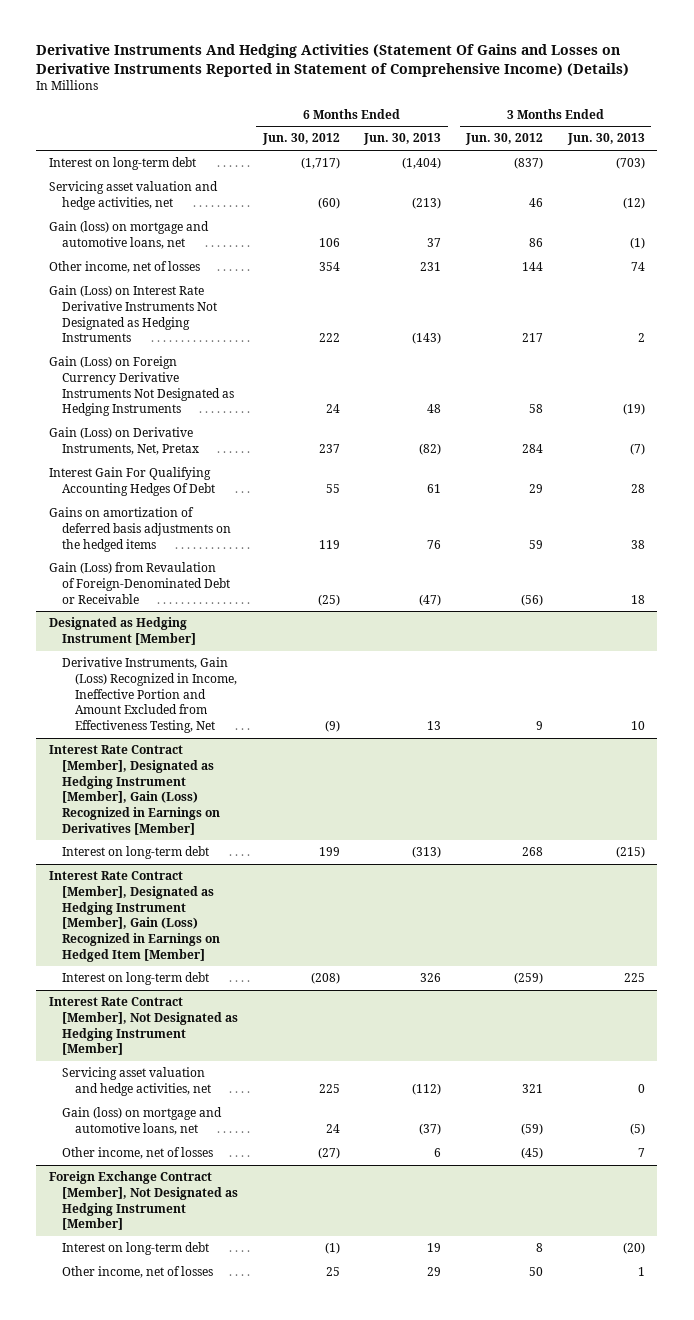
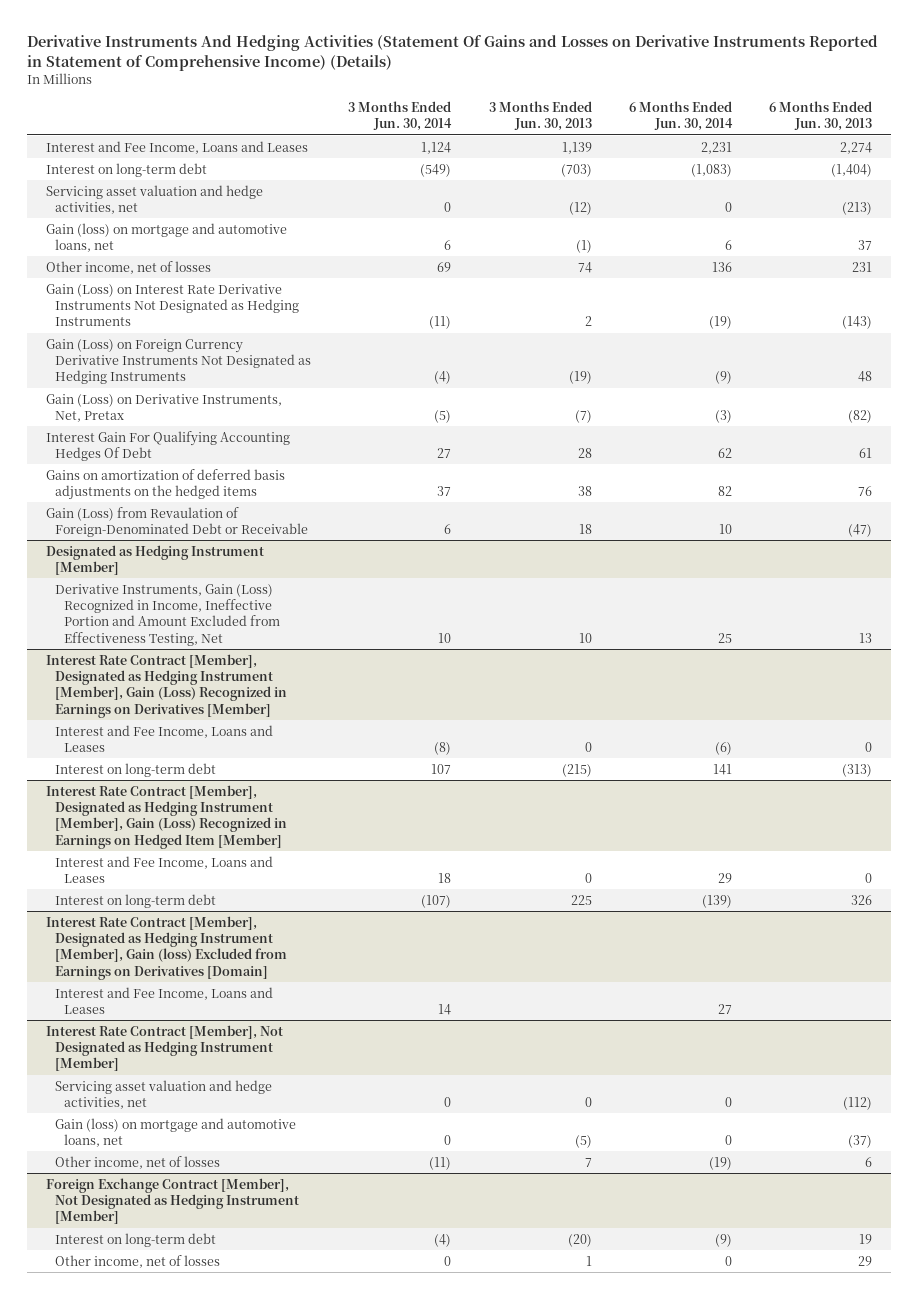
- | 6 Months Ended Jun. 30, 2012 | 6 Months Ended Jun. 30, 2013 | 3 Months Ended Jun. 30, 2012 | 3 Months Ended Jun. 30, 2013
+ | 3 Months Ended Jun. 30, 2014 | 3 Months Ended Jun. 30, 2013 | 6 Months Ended Jun. 30, 2014 | 6 Months Ended Jun. 30, 2013
+ Interest and Fee Income, Loans and Leases | 1,124 | 1,139 | 2,231 | 2,274
@ Interest Rate Contract [Member], Designated as Hedging Instrument [Member], Gain (Loss) Recognized in Earnings on Derivatives [Member]
+ Interest and Fee Income, Loans and Leases | (8) | 0 | (6) | 0
@ Interest Rate Contract [Member], Designated as Hedging Instrument [Member], Gain (Loss) Recognized in Earnings on Hedged Item [Member]
+ Interest and Fee Income, Loans and Leases | 18 | 0 | 29 | 0
+ Interest Rate Contract [Member], Designated as Hedging Instrument [Member], Gain (loss) Excluded from Earnings on Derivatives [Domain]
+ Interest and Fee Income, Loans and Leases | 14 | | 27 |

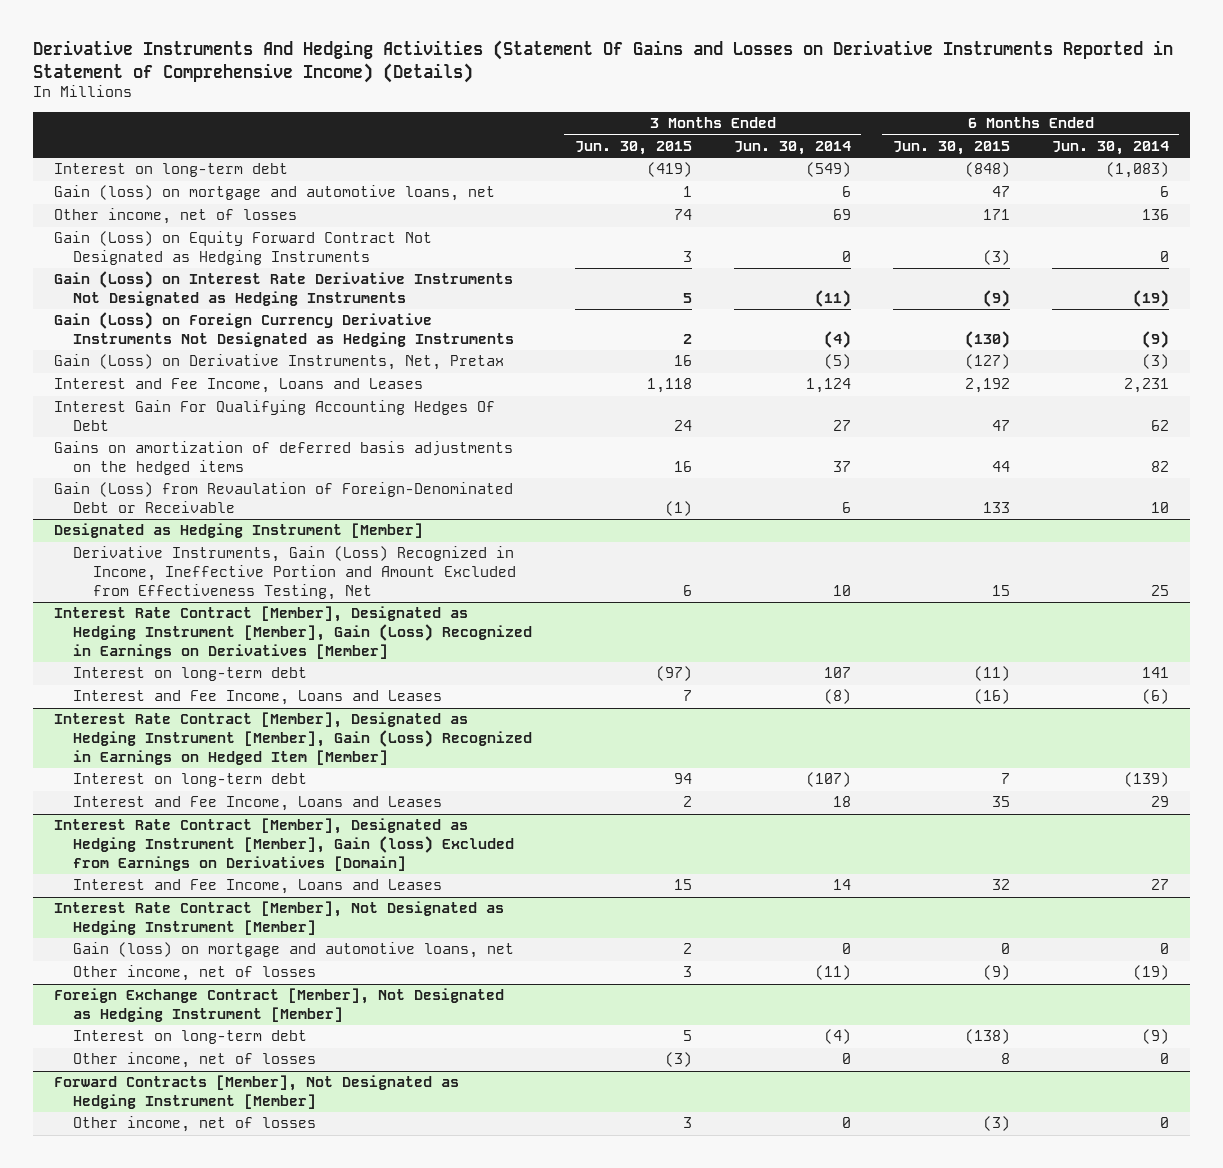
- | 3 Months Ended Jun. 30, 2014 | 3 Months Ended Jun. 30, 2013 | 6 Months Ended Jun. 30, 2014 | 6 Months Ended Jun. 30, 2013
+ | 3 Months Ended Jun. 30, 2015 | 3 Months Ended Jun. 30, 2014 | 6 Months Ended Jun. 30, 2015 | 6 Months Ended Jun. 30, 2014
- Servicing asset valuation and hedge activities, net | 0 | (12) | 0 | (213)
+ Gain (Loss) on Equity Forward Contract Not Designated as Hedging Instruments | 3 | 0 | (3) | 0
moved down: Interest and Fee Income, Loans and Leases | 1,118 | 1,124 | 2,192 | 2,231
@ Interest Rate Contract [Member], Designated as Hedging Instrument [Member], Gain (Loss) Recognized in Earnings on Derivatives [Member]
moved down: Interest and Fee Income, Loans and Leases | 7 | (8) | (16) | (6)
@ Interest Rate Contract [Member], Designated as Hedging Instrument [Member], Gain (Loss) Recognized in Earnings on Hedged Item [Member]
moved down: Interest and Fee Income, Loans and Leases | 2 | 18 | 35 | 29
@ Interest Rate Contract [Member], Not Designated as Hedging Instrument [Member]
- Servicing asset valuation and hedge activities, net | 0 | 0 | 0 | (112)
+ Forward Contracts [Member], Not Designated as Hedging Instrument [Member]
+ Other income, net of losses | 3 | 0 | (3) | 0

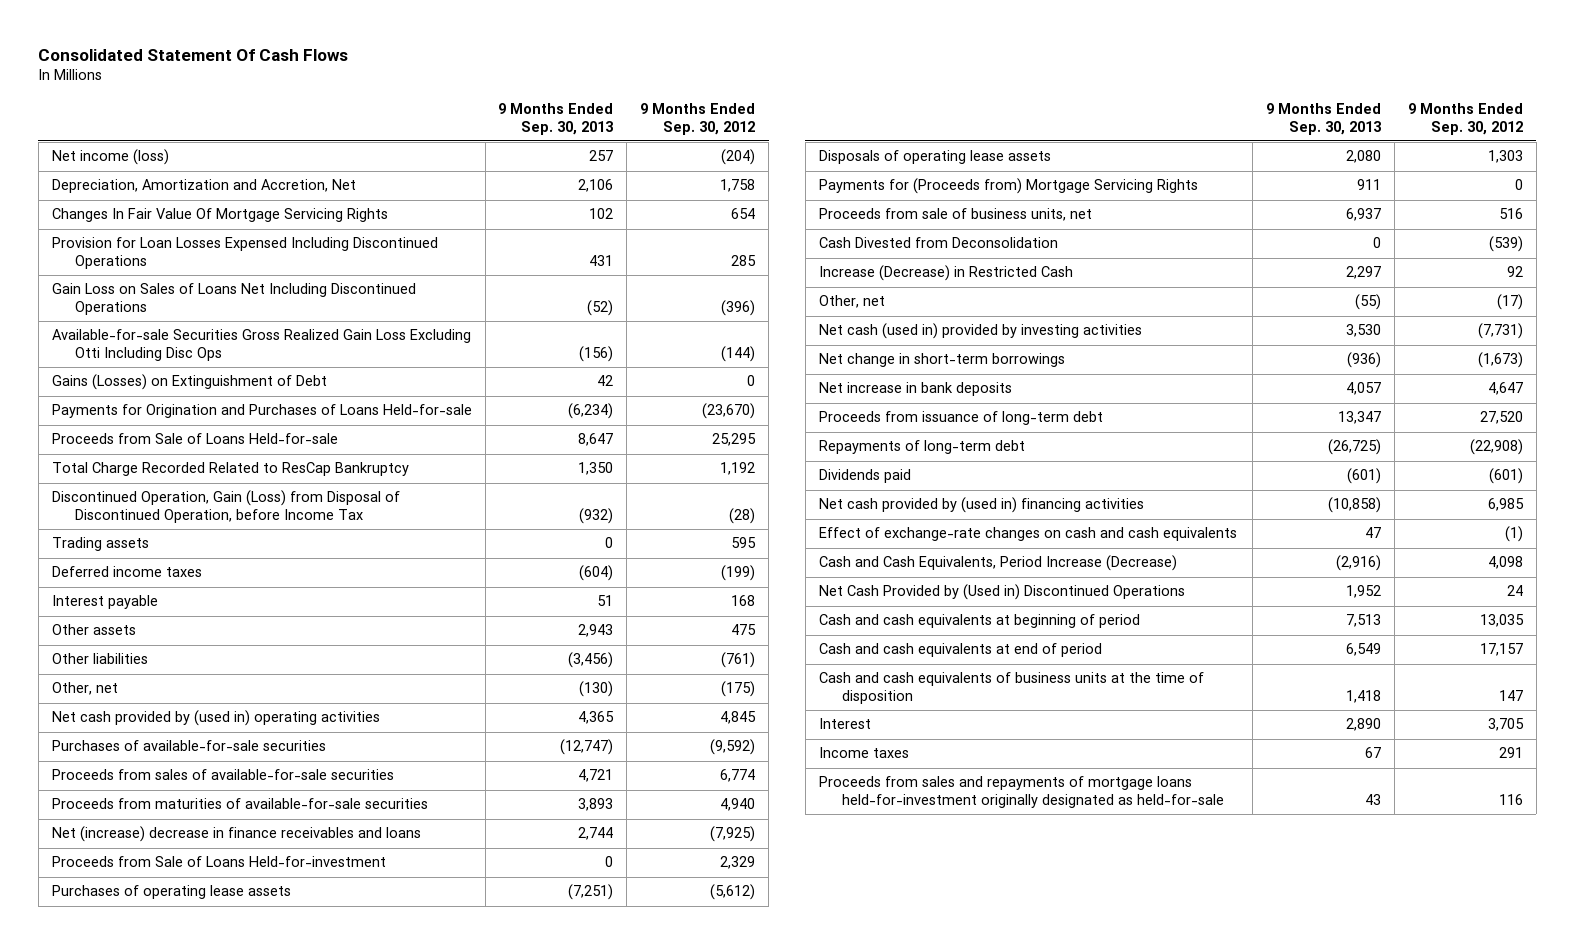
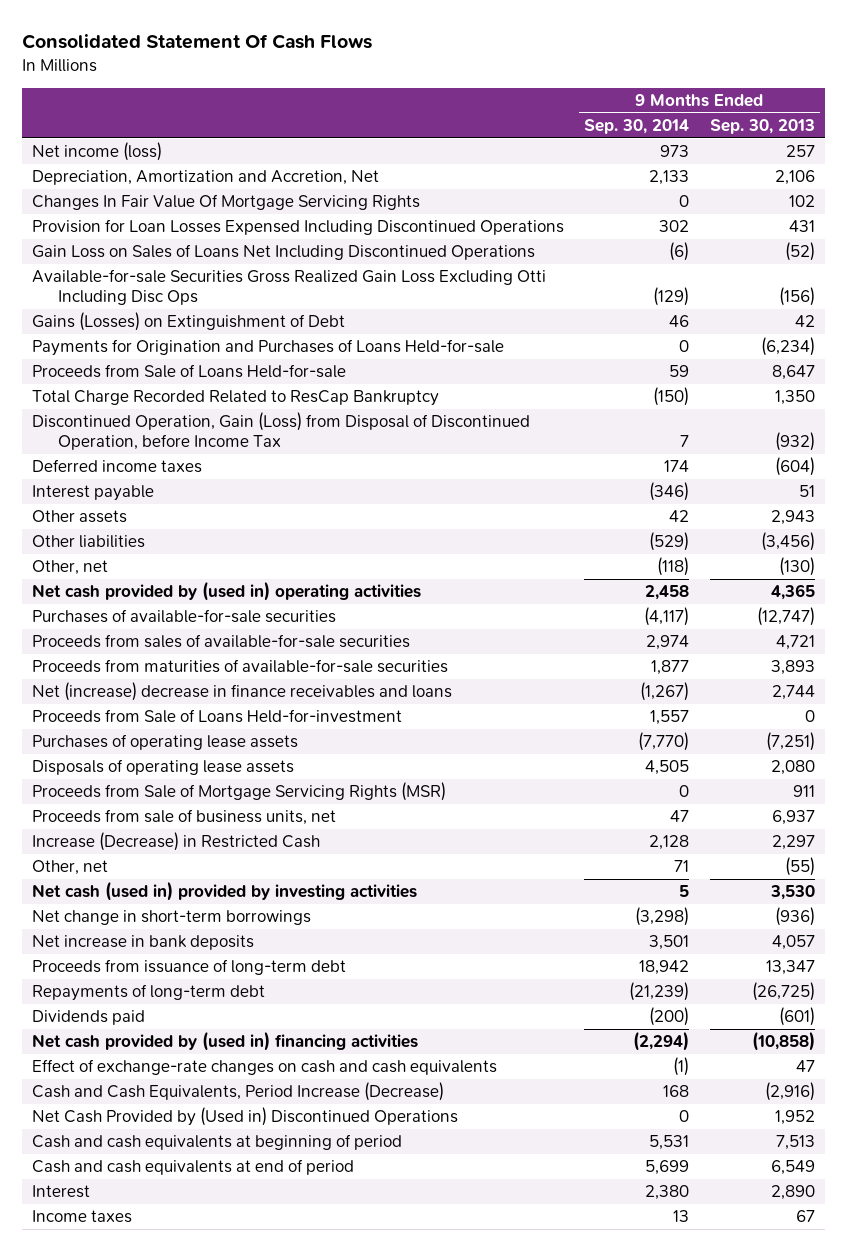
- | 9 Months Ended Sep. 30, 2013 | 9 Months Ended Sep. 30, 2012
+ | 9 Months Ended Sep. 30, 2014 | 9 Months Ended Sep. 30, 2013
- Trading assets | 0 | 595
- Payments for (Proceeds from) Mortgage Servicing Rights | 911 | 0
+ Proceeds from Sale of Mortgage Servicing Rights (MSR) | 0 | 911
- Cash Divested from Deconsolidation | 0 | (539)
- Cash and cash equivalents of business units at the time of disposition | 1,418 | 147
- Proceeds from sales and repayments of mortgage loans held-for-investment originally designated as held-for-sale | 43 | 116

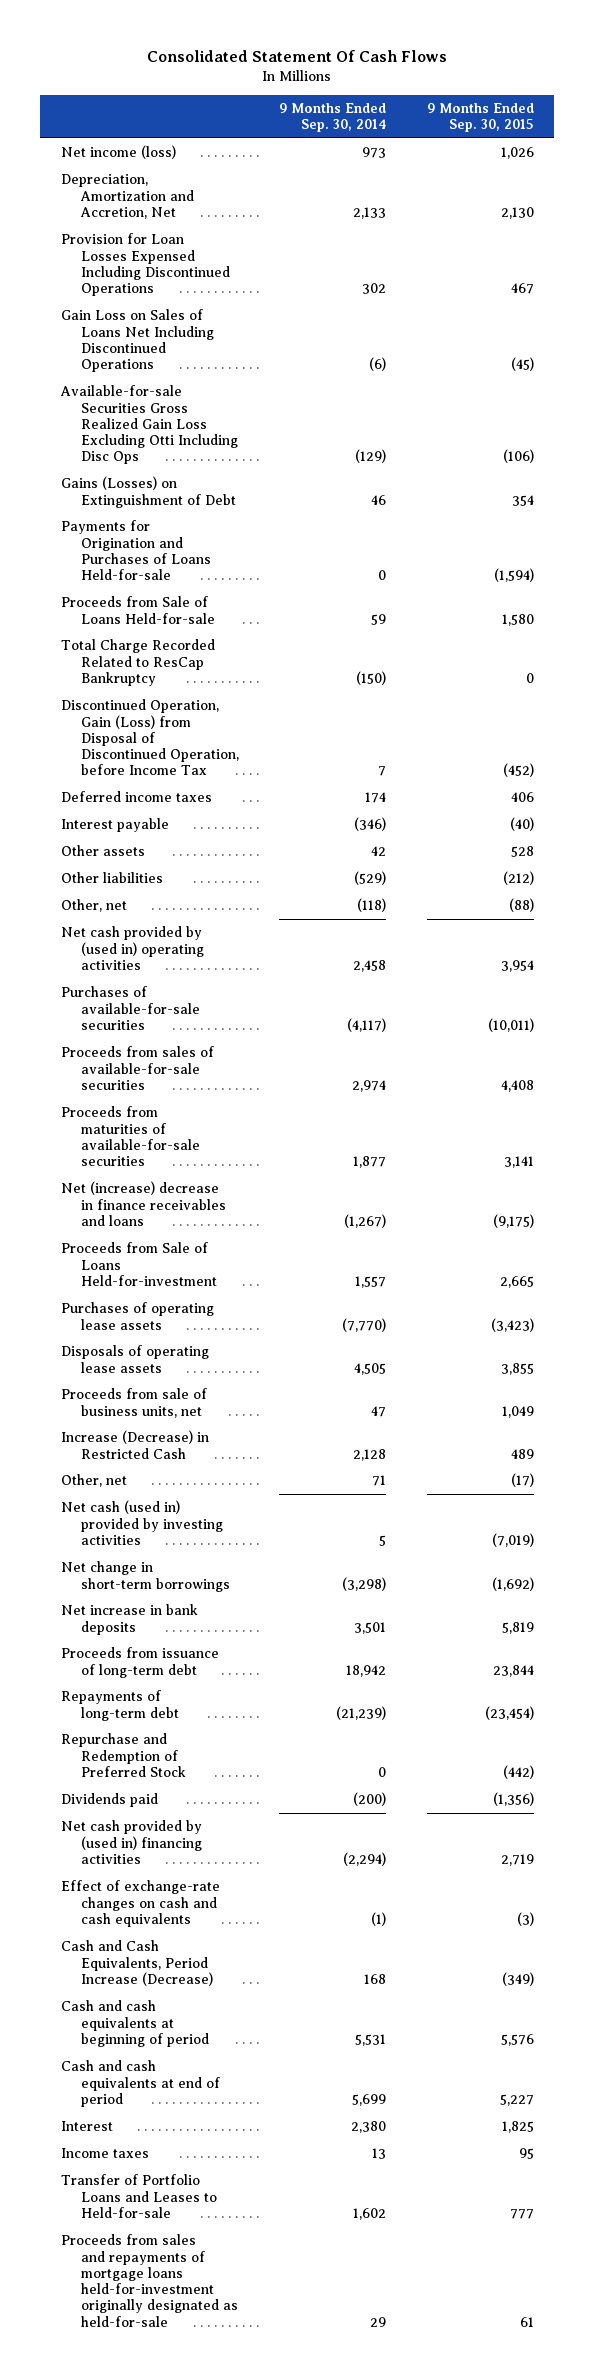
- | 9 Months Ended Sep. 30, 2014 | 9 Months Ended Sep. 30, 2013
+ | 9 Months Ended Sep. 30, 2014 | 9 Months Ended Sep. 30, 2015
- Changes In Fair Value Of Mortgage Servicing Rights | 0 | 102
- Proceeds from Sale of Mortgage Servicing Rights (MSR) | 0 | 911
+ Repurchase and Redemption of Preferred Stock | 0 | (442)
- Net Cash Provided by (Used in) Discontinued Operations | 0 | 1,952
+ Transfer of Portfolio Loans and Leases to Held-for-sale | 1,602 | 777
+ Proceeds from sales and repayments of mortgage loans held-for-investment originally designated as held-for-sale | 29 | 61

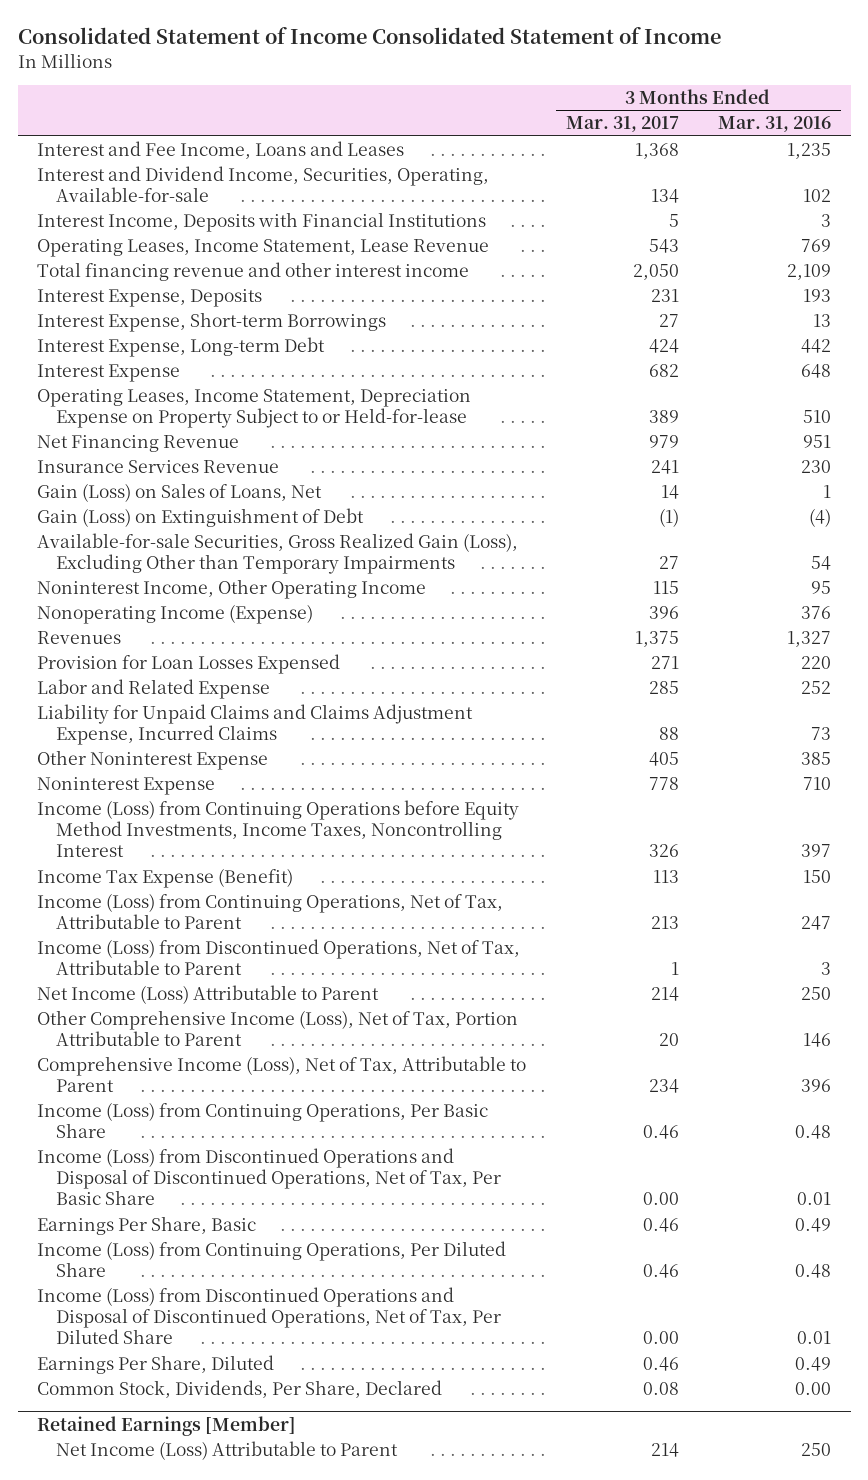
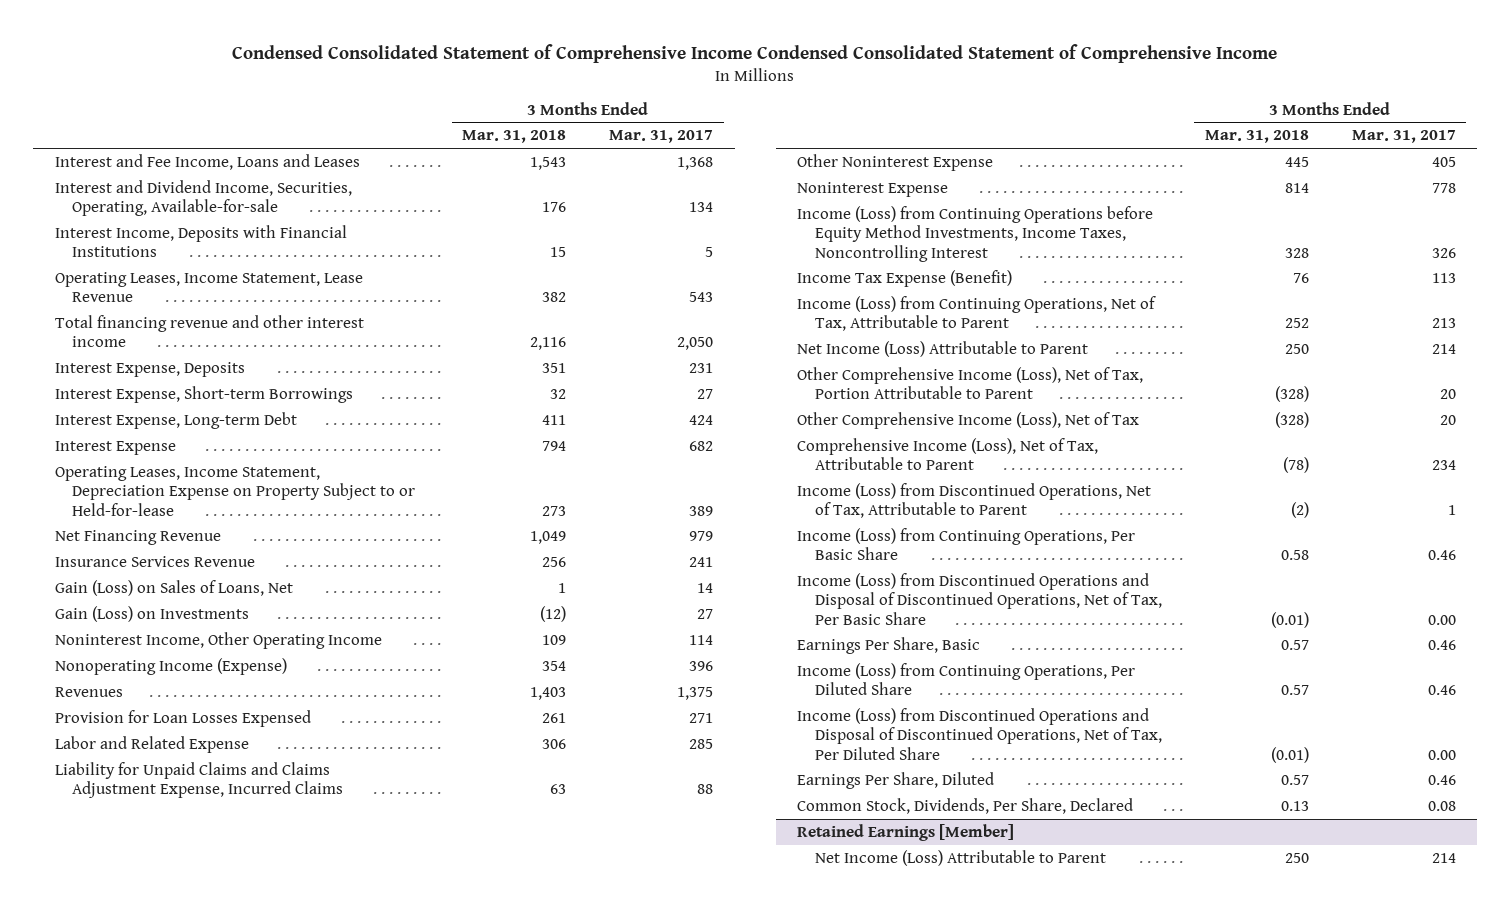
- Consolidated Statement of Income Consolidated Statement of Income
+ Condensed Consolidated Statement of Comprehensive Income Condensed Consolidated Statement of Comprehensive Income
- | 3 Months Ended Mar. 31, 2017 | 3 Months Ended Mar. 31, 2016
+ | 3 Months Ended Mar. 31, 2018 | 3 Months Ended Mar. 31, 2017
- Gain (Loss) on Extinguishment of Debt | (1) | (4)
- Available-for-sale Securities, Gross Realized Gain (Loss), Excluding Other than Temporary Impairments | 27 | 54
- Noninterest Income, Other Operating Income | 115 | 95
+ Gain (Loss) on Investments | (12) | 27
+ Noninterest Income, Other Operating Income | 109 | 114
+ Other Comprehensive Income (Loss), Net of Tax | (328) | 20
moved down: Income (Loss) from Discontinued Operations, Net of Tax, Attributable to Parent | (2) | 1

